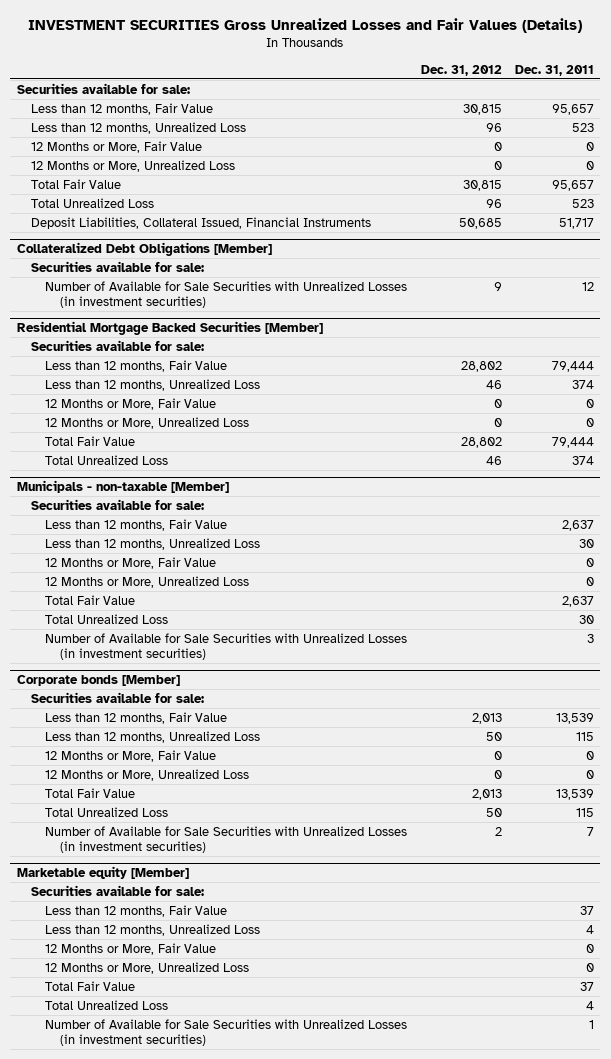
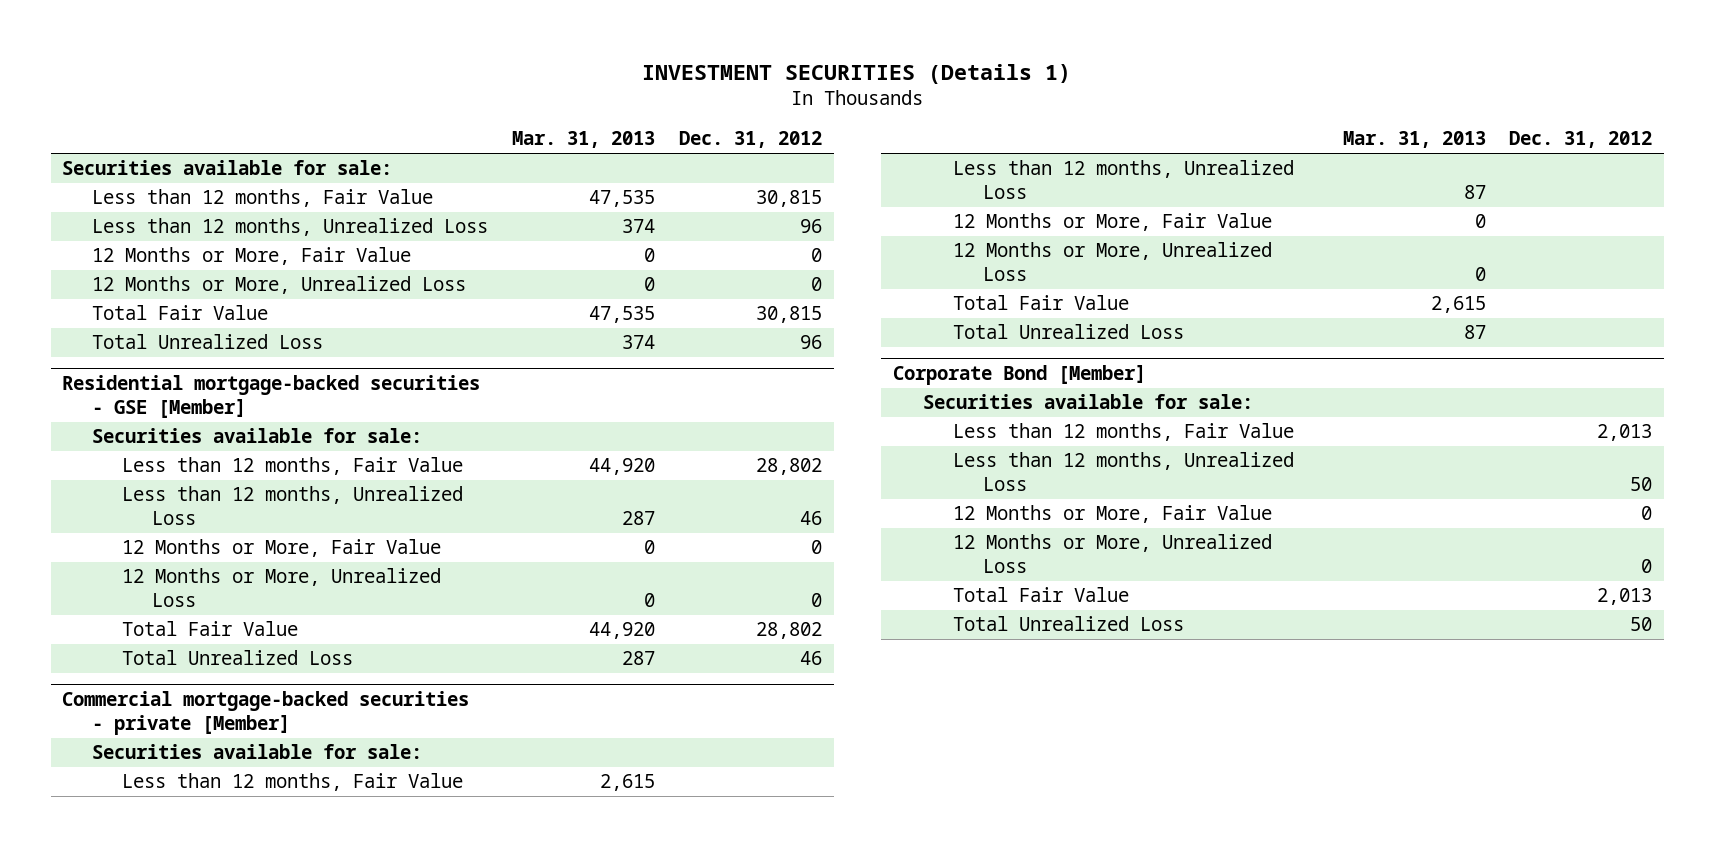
- INVESTMENT SECURITIES Gross Unrealized Losses and Fair Values (Details)
+ INVESTMENT SECURITIES (Details 1)
- | Dec. 31, 2012 | Dec. 31, 2011
+ | Mar. 31, 2013 | Dec. 31, 2012
- Deposit Liabilities, Collateral Issued, Financial Instruments | 50,685 | 51,717
- Collateralized Debt Obligations [Member]
- Securities available for sale:
- Number of Available for Sale Securities with Unrealized Losses (in investment securities) | 9 | 12
- Residential Mortgage Backed Securities [Member]
+ Residential mortgage-backed securities - GSE [Member]
- Municipals - non-taxable [Member]
+ Commercial mortgage-backed securities - private [Member]
- Number of Available for Sale Securities with Unrealized Losses (in investment securities) | | 3
- Corporate bonds [Member]
+ Corporate Bond [Member]
- Number of Available for Sale Securities with Unrealized Losses (in investment securities) | 2 | 7
- Marketable equity [Member]
- Securities available for sale:
- Less than 12 months, Fair Value | | 37
- Less than 12 months, Unrealized Loss | | 4
- 12 Months or More, Fair Value | | 0
- 12 Months or More, Unrealized Loss | | 0
- Total Fair Value | | 37
- Total Unrealized Loss | | 4
- Number of Available for Sale Securities with Unrealized Losses (in investment securities) | | 1

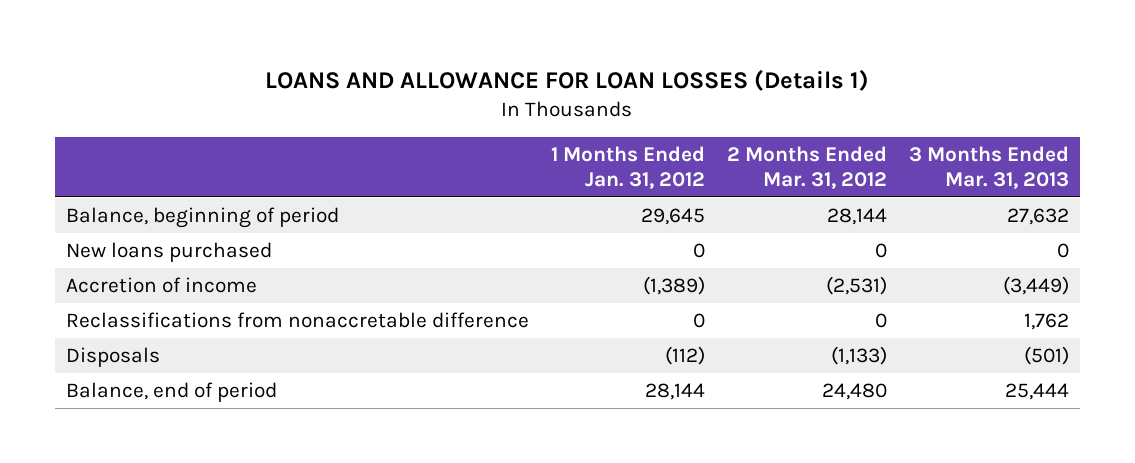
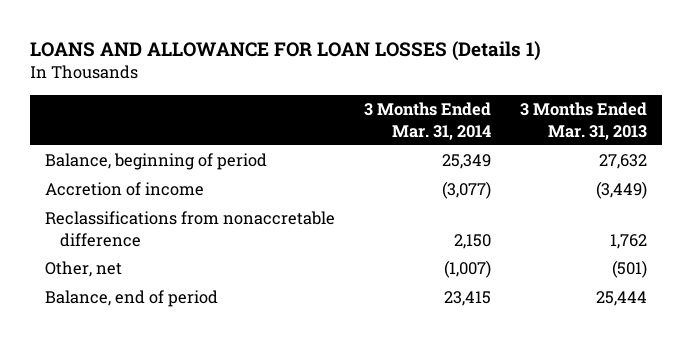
- | 1 Months Ended Jan. 31, 2012 | 2 Months Ended Mar. 31, 2012 | 3 Months Ended Mar. 31, 2013
+ | 3 Months Ended Mar. 31, 2014 | 3 Months Ended Mar. 31, 2013
- New loans purchased | 0 | 0 | 0
- Disposals | (112) | (1,133) | (501)
+ Other, net | (1,007) | (501)

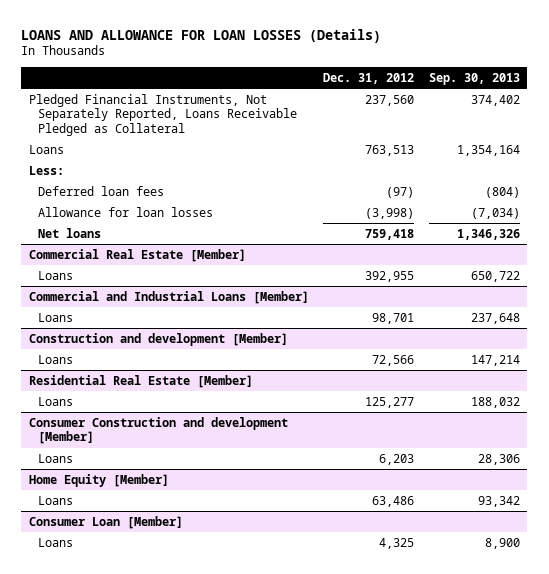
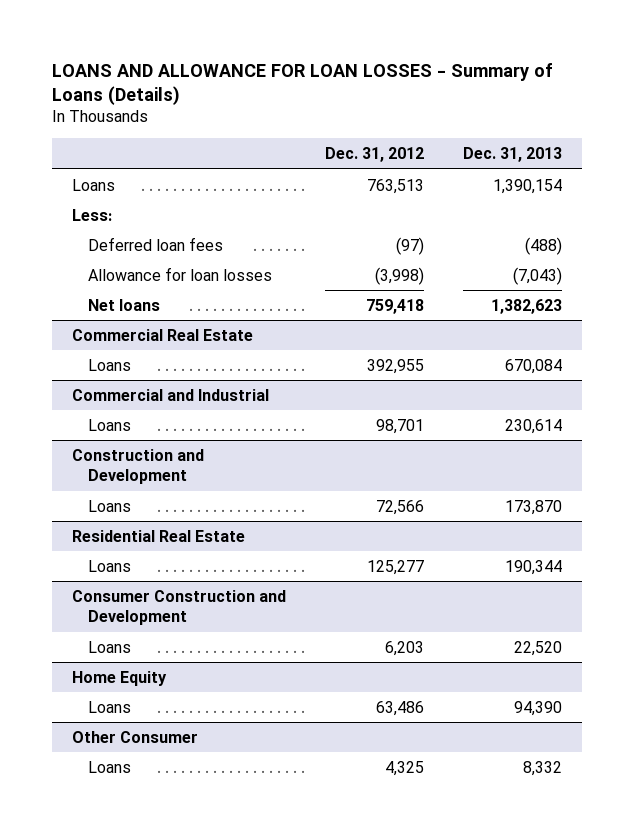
- LOANS AND ALLOWANCE FOR LOAN LOSSES (Details)
+ LOANS AND ALLOWANCE FOR LOAN LOSSES - Summary of Loans (Details)
- | Dec. 31, 2012 | Sep. 30, 2013
+ | Dec. 31, 2012 | Dec. 31, 2013
- Pledged Financial Instruments, Not Separately Reported, Loans Receivable Pledged as Collateral | 237,560 | 374,402
- Commercial Real Estate [Member]
+ Commercial Real Estate
- Commercial and Industrial Loans [Member]
+ Commercial and Industrial
- Construction and development [Member]
+ Construction and Development
- Residential Real Estate [Member]
+ Residential Real Estate
- Consumer Construction and development [Member]
+ Consumer Construction and Development
- Home Equity [Member]
+ Home Equity
- Consumer Loan [Member]
+ Other Consumer

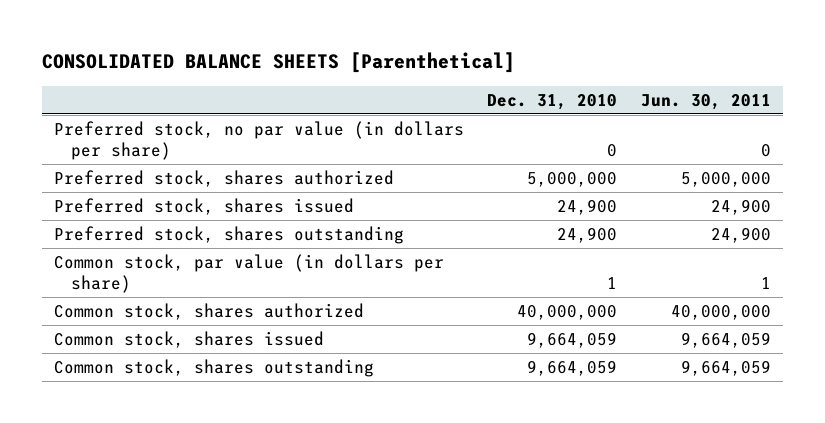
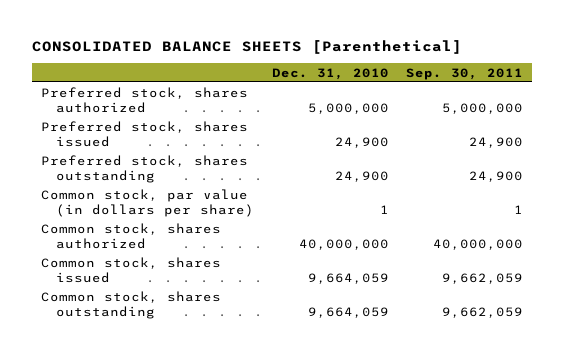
- | Dec. 31, 2010 | Jun. 30, 2011
+ | Dec. 31, 2010 | Sep. 30, 2011
- Preferred stock, no par value (in dollars per share) | 0 | 0

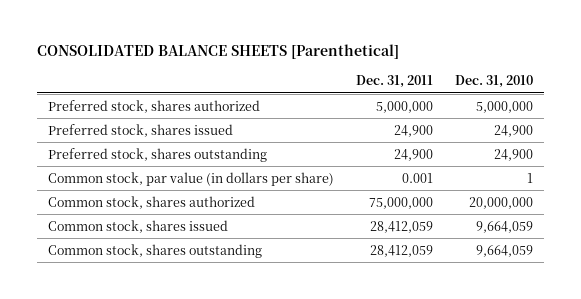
- | Dec. 31, 2010 | Sep. 30, 2011
+ | Dec. 31, 2011 | Dec. 31, 2010
- Common stock, shares authorized | 40,000,000 | 40,000,000
+ Common stock, shares authorized | 75,000,000 | 20,000,000

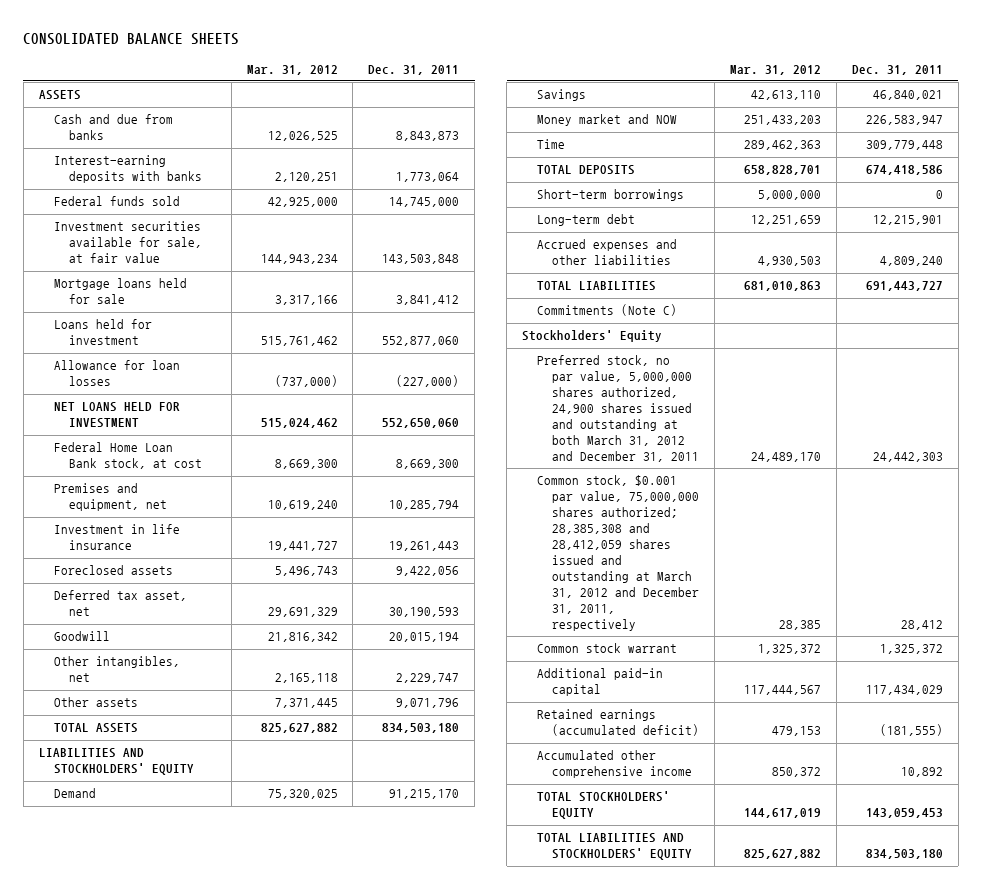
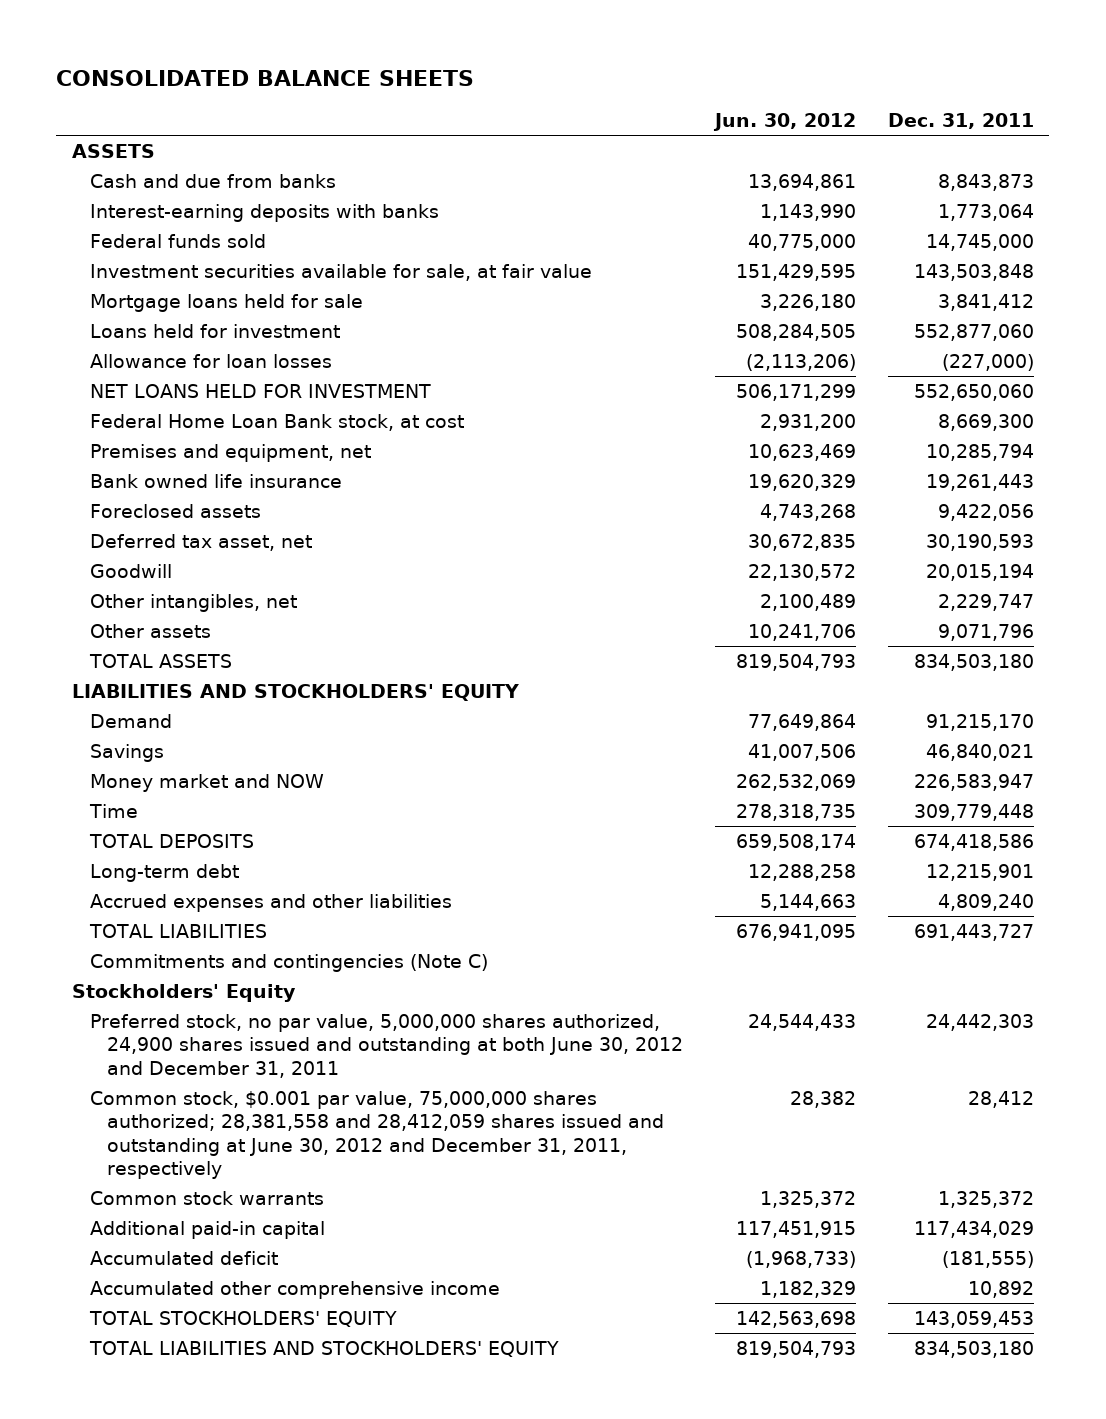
- | Mar. 31, 2012 | Dec. 31, 2011
+ | Jun. 30, 2012 | Dec. 31, 2011
- Investment in life insurance | 19,441,727 | 19,261,443
+ Bank owned life insurance | 19,620,329 | 19,261,443
- Short-term borrowings | 5,000,000 | 0
- Commitments (Note C)
+ Commitments and contingencies (Note C)
- Preferred stock, no par value, 5,000,000 shares authorized, 24,900 shares issued and outstanding at both March 31, 2012 and December 31, 2011 | 24,489,170 | 24,442,303
- Common stock, $0.001 par value, 75,000,000 shares authorized; 28,385,308 and 28,412,059 shares issued and outstanding at March 31, 2012 and December 31, 2011, respectively | 28,385 | 28,412
- Common stock warrant | 1,325,372 | 1,325,372
+ Preferred stock, no par value, 5,000,000 shares authorized, 24,900 shares issued and outstanding at both June 30, 2012 and December 31, 2011 | 24,544,433 | 24,442,303
+ Common stock, $0.001 par value, 75,000,000 shares authorized; 28,381,558 and 28,412,059 shares issued and outstanding at June 30, 2012 and December 31, 2011, respectively | 28,382 | 28,412
+ Common stock warrants | 1,325,372 | 1,325,372
- Retained earnings (accumulated deficit) | 479,153 | (181,555)
+ Accumulated deficit | (1,968,733) | (181,555)

